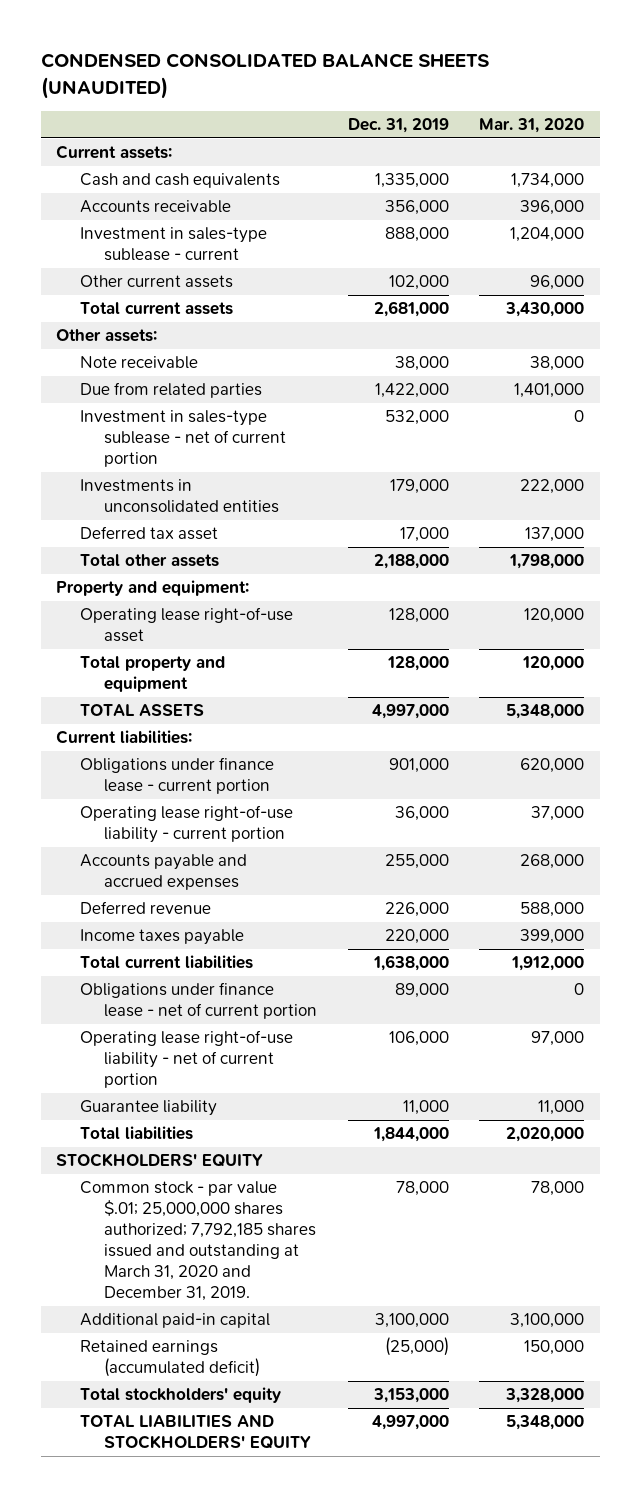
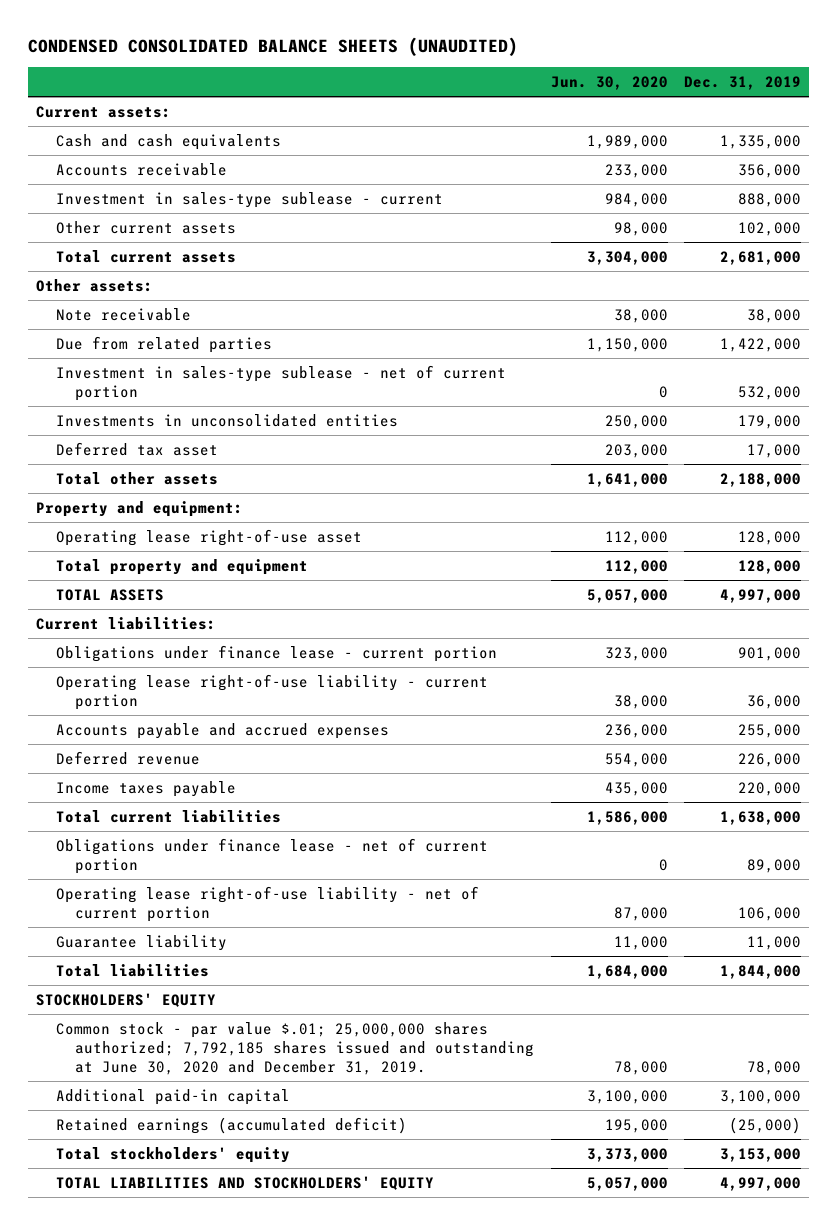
- | Dec. 31, 2019 | Mar. 31, 2020
+ | Jun. 30, 2020 | Dec. 31, 2019
- Common stock - par value $.01; 25,000,000 shares authorized; 7,792,185 shares issued and outstanding at March 31, 2020 and December 31, 2019. | 78,000 | 78,000
+ Common stock - par value $.01; 25,000,000 shares authorized; 7,792,185 shares issued and outstanding at June 30, 2020 and December 31, 2019. | 78,000 | 78,000

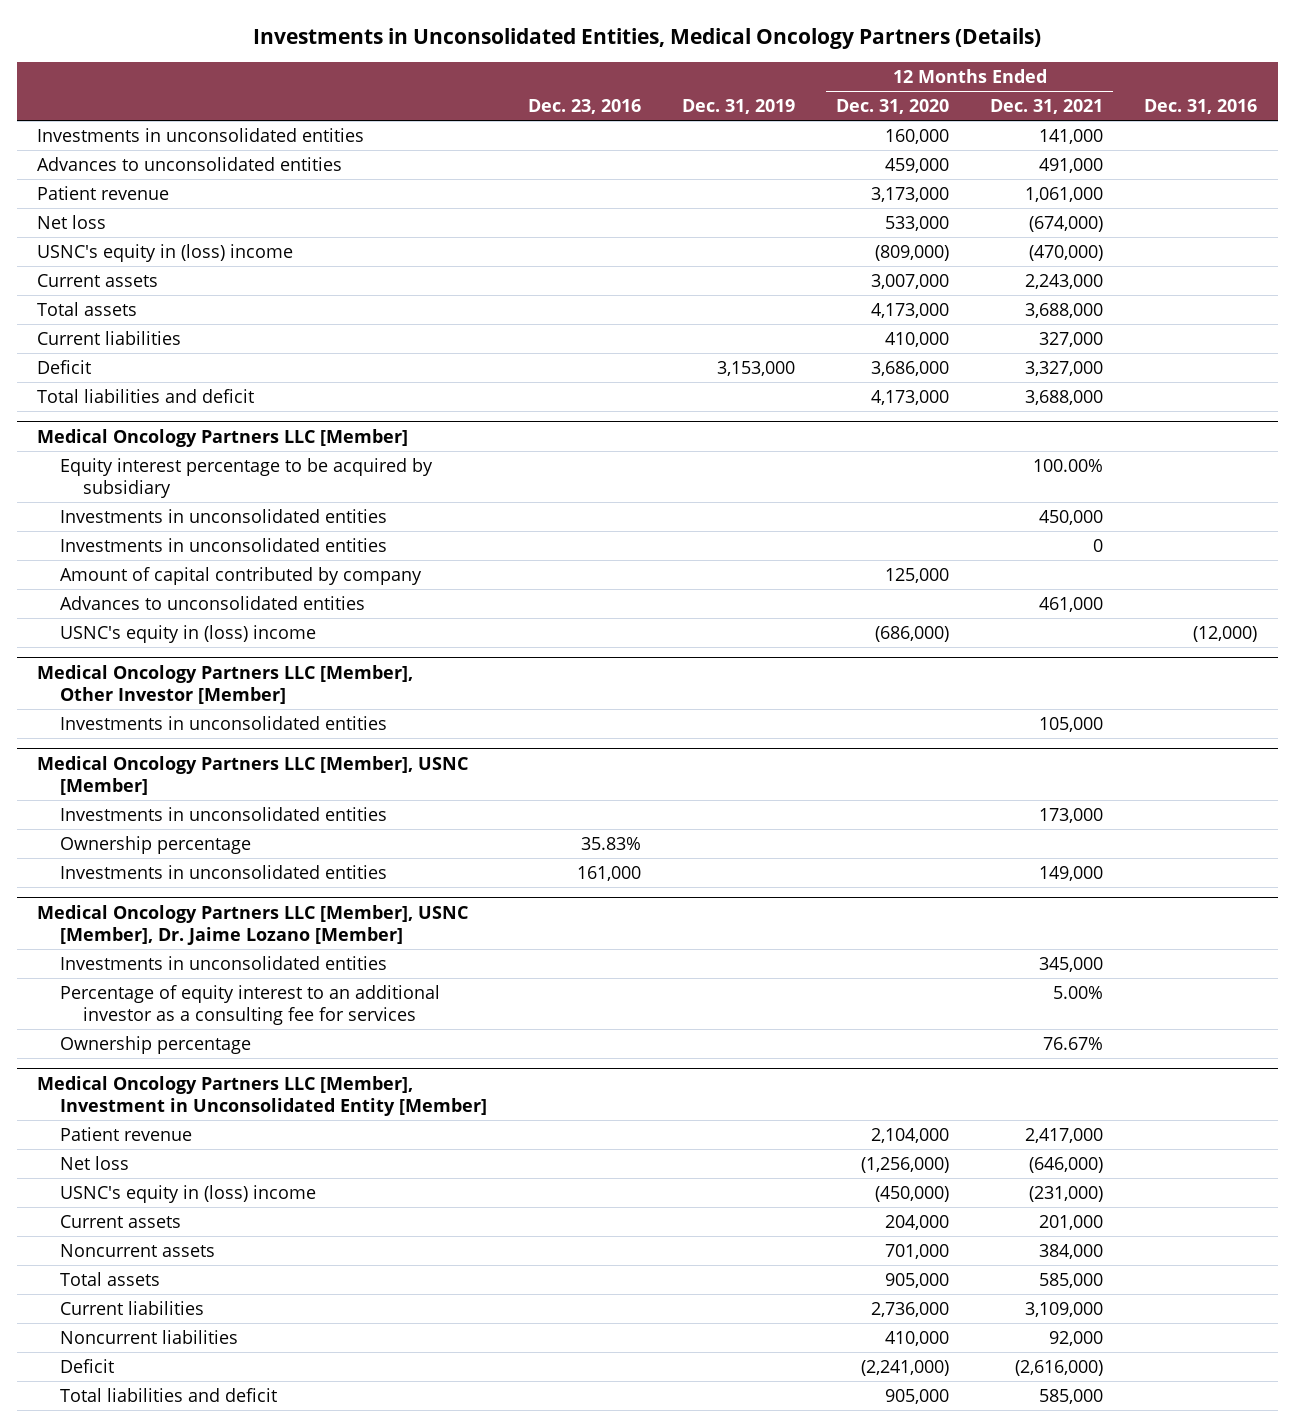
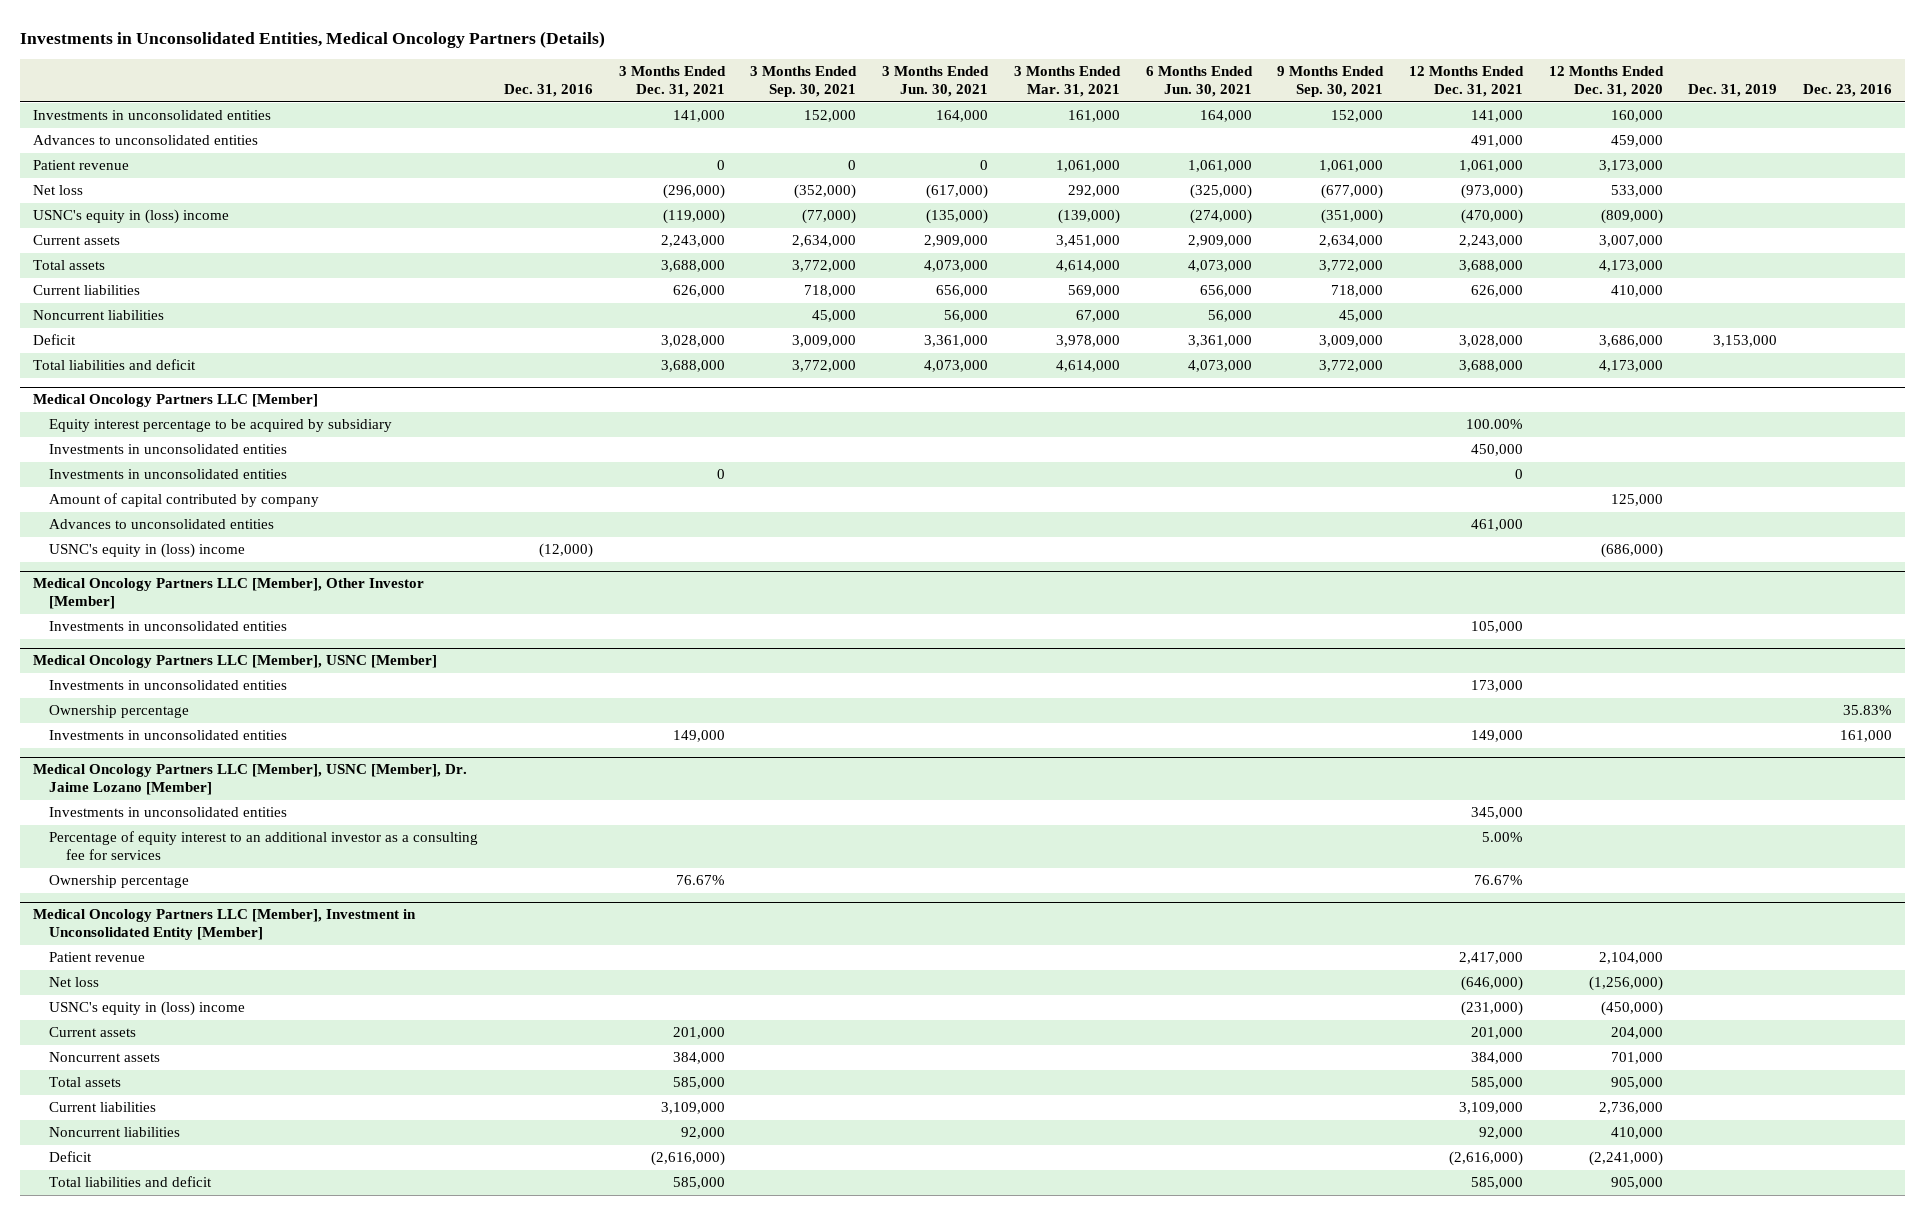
- | Dec. 23, 2016 | Dec. 31, 2019 | 12 Months Ended Dec. 31, 2020 | 12 Months Ended Dec. 31, 2021 | Dec. 31, 2016
+ | Dec. 31, 2016 | 3 Months Ended Dec. 31, 2021 | 3 Months Ended Sep. 30, 2021 | 3 Months Ended Jun. 30, 2021 | 3 Months Ended Mar. 31, 2021 | 6 Months Ended Jun. 30, 2021 | 9 Months Ended Sep. 30, 2021 | 12 Months Ended Dec. 31, 2021 | 12 Months Ended Dec. 31, 2020 | Dec. 31, 2019 | Dec. 23, 2016
- Net loss | | | 533,000 | (674,000) |
+ Net loss | | (296,000) | (352,000) | (617,000) | 292,000 | (325,000) | (677,000) | (973,000) | 533,000 | |
- Current liabilities | | | 410,000 | 327,000 |
- Deficit | | 3,153,000 | 3,686,000 | 3,327,000 |
+ Current liabilities | | 626,000 | 718,000 | 656,000 | 569,000 | 656,000 | 718,000 | 626,000 | 410,000 | |
+ Noncurrent liabilities | | | 45,000 | 56,000 | 67,000 | 56,000 | 45,000 | | | |
+ Deficit | | 3,028,000 | 3,009,000 | 3,361,000 | 3,978,000 | 3,361,000 | 3,009,000 | 3,028,000 | 3,686,000 | 3,153,000 |

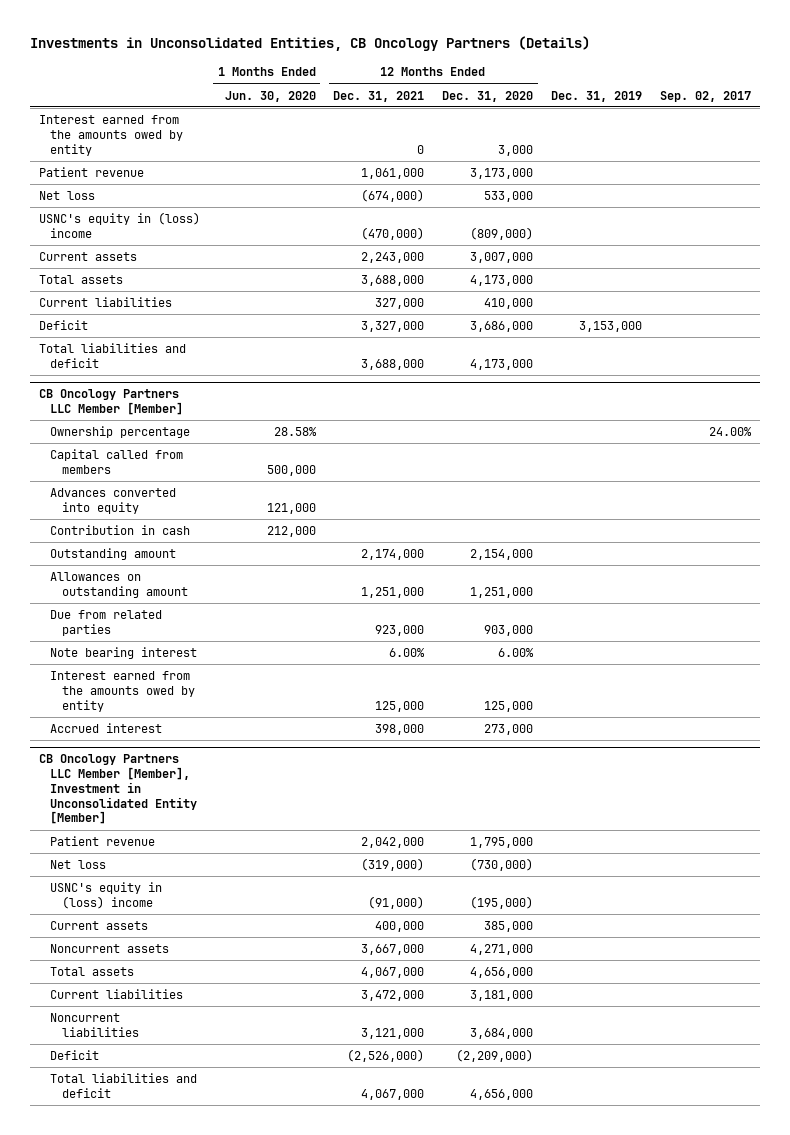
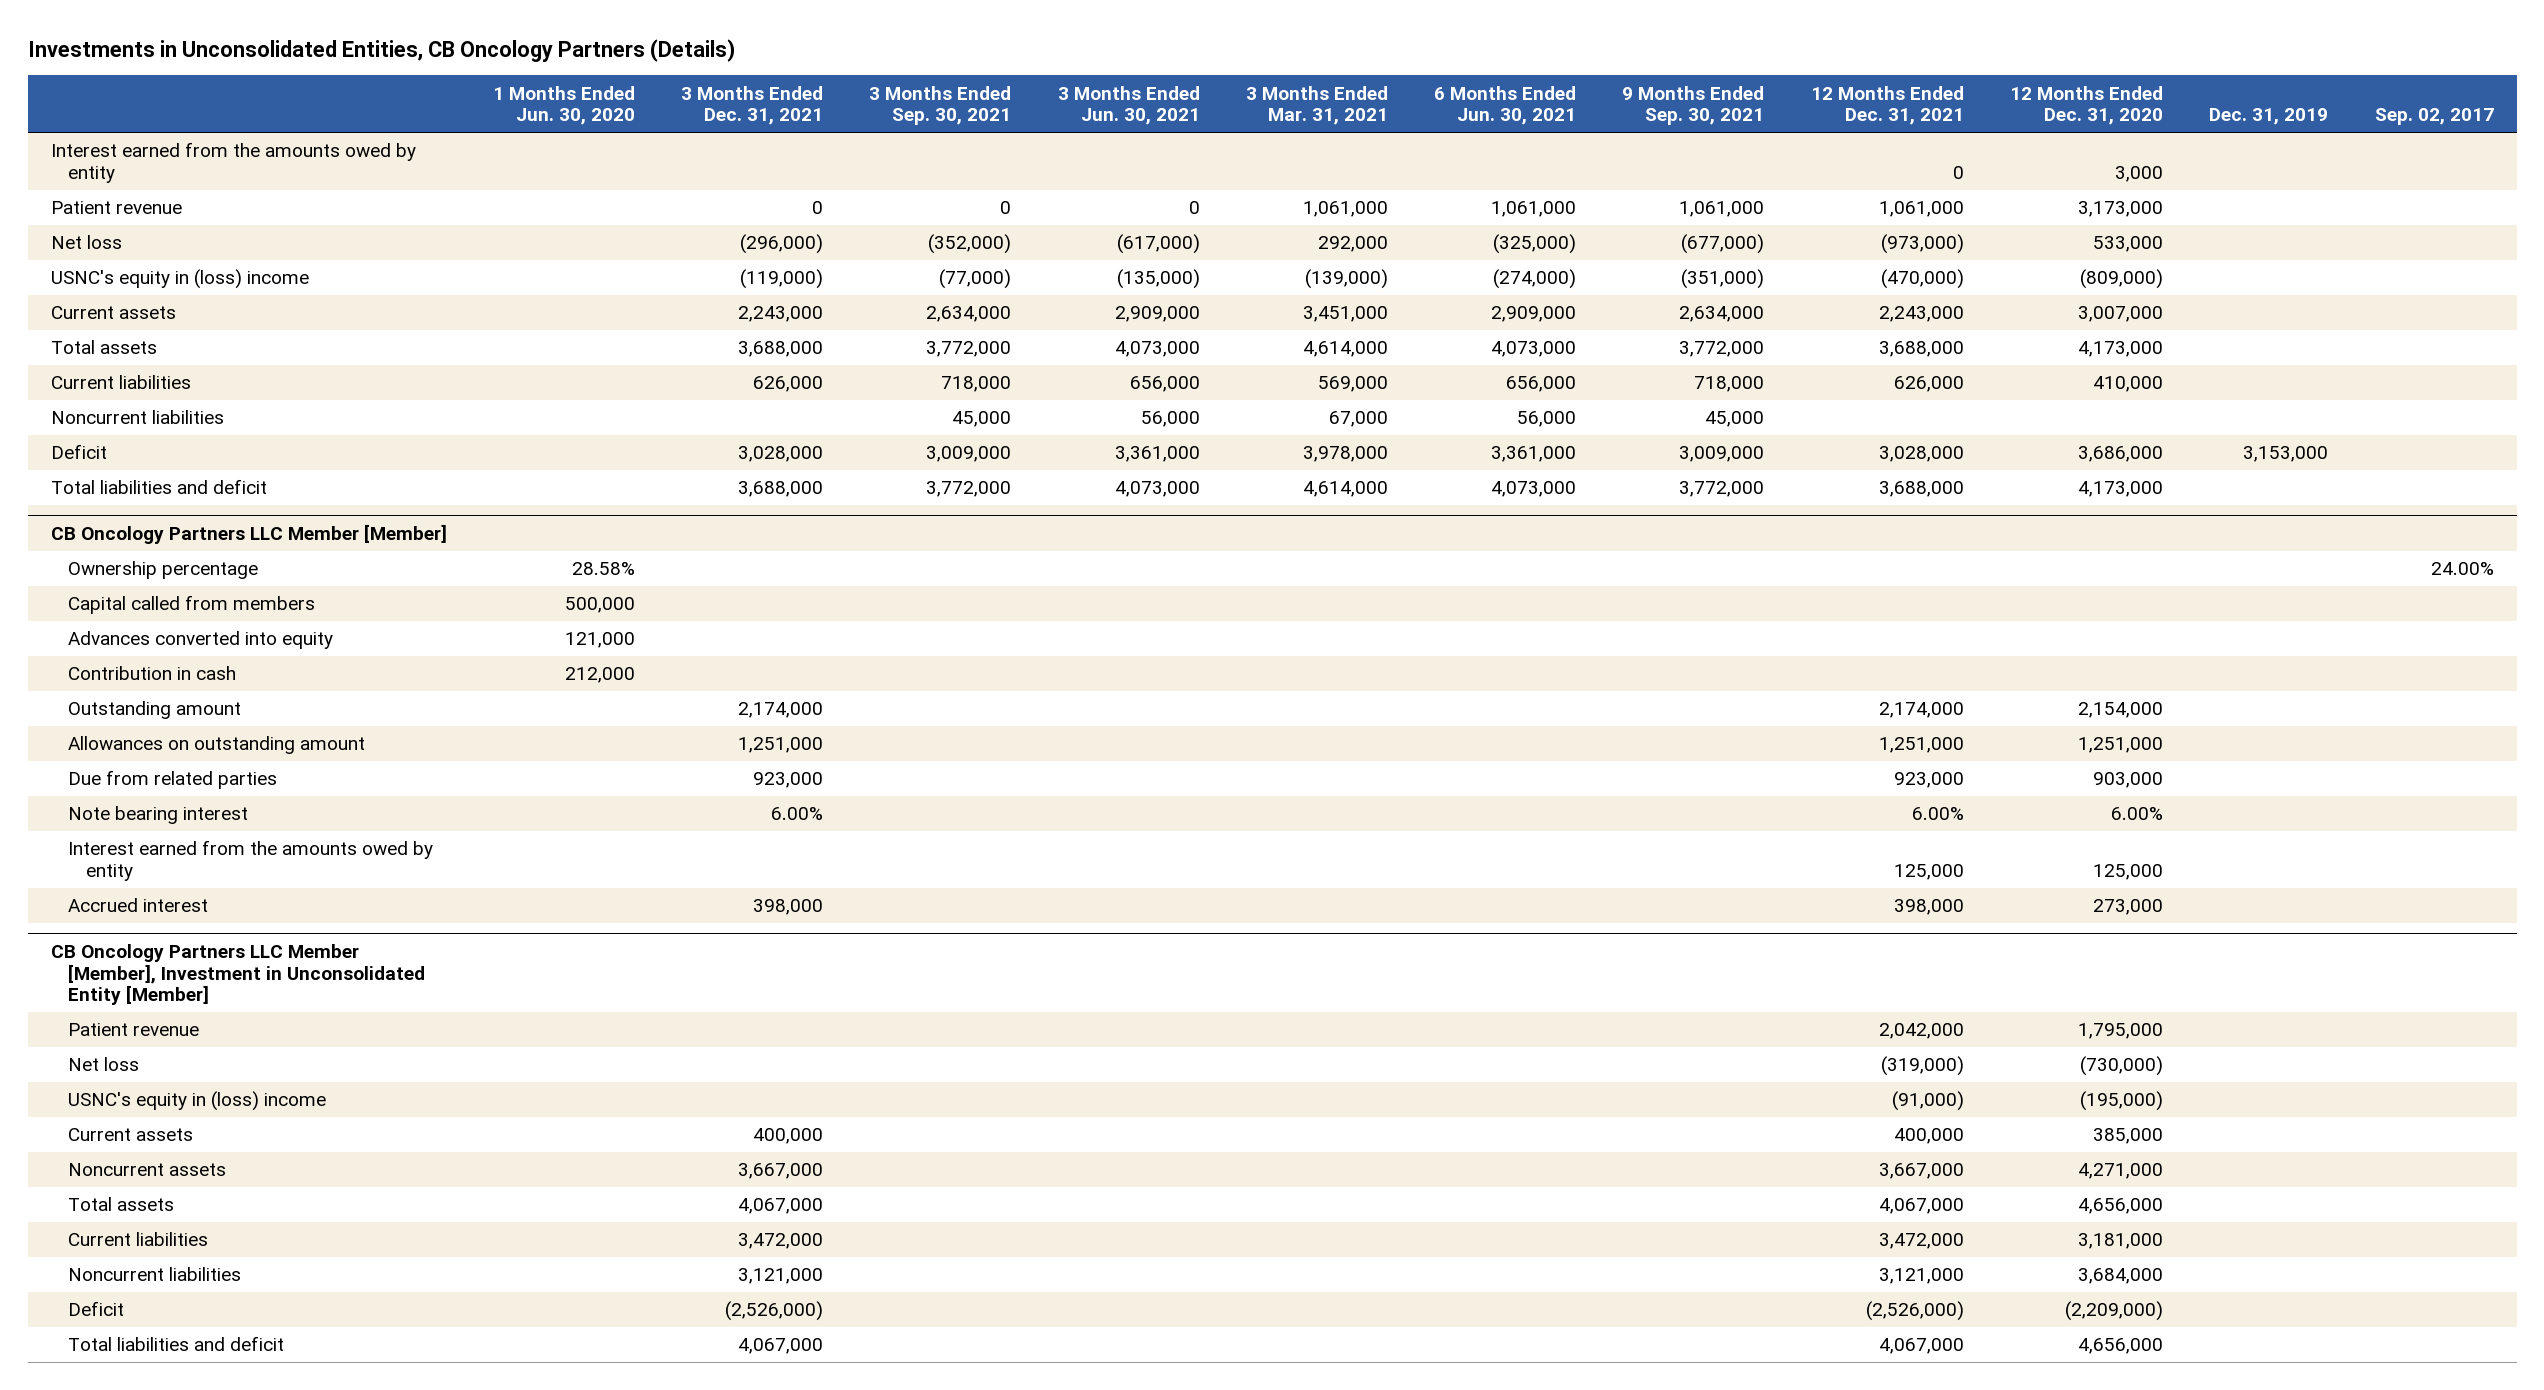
- | 1 Months Ended Jun. 30, 2020 | 12 Months Ended Dec. 31, 2021 | 12 Months Ended Dec. 31, 2020 | Dec. 31, 2019 | Sep. 02, 2017
+ | 1 Months Ended Jun. 30, 2020 | 3 Months Ended Dec. 31, 2021 | 3 Months Ended Sep. 30, 2021 | 3 Months Ended Jun. 30, 2021 | 3 Months Ended Mar. 31, 2021 | 6 Months Ended Jun. 30, 2021 | 9 Months Ended Sep. 30, 2021 | 12 Months Ended Dec. 31, 2021 | 12 Months Ended Dec. 31, 2020 | Dec. 31, 2019 | Sep. 02, 2017
- Net loss | | (674,000) | 533,000 | |
+ Net loss | | (296,000) | (352,000) | (617,000) | 292,000 | (325,000) | (677,000) | (973,000) | 533,000 | |
- Current liabilities | | 327,000 | 410,000 | |
- Deficit | | 3,327,000 | 3,686,000 | 3,153,000 |
+ Current liabilities | | 626,000 | 718,000 | 656,000 | 569,000 | 656,000 | 718,000 | 626,000 | 410,000 | |
+ Noncurrent liabilities | | | 45,000 | 56,000 | 67,000 | 56,000 | 45,000 | | | |
+ Deficit | | 3,028,000 | 3,009,000 | 3,361,000 | 3,978,000 | 3,361,000 | 3,009,000 | 3,028,000 | 3,686,000 | 3,153,000 |

